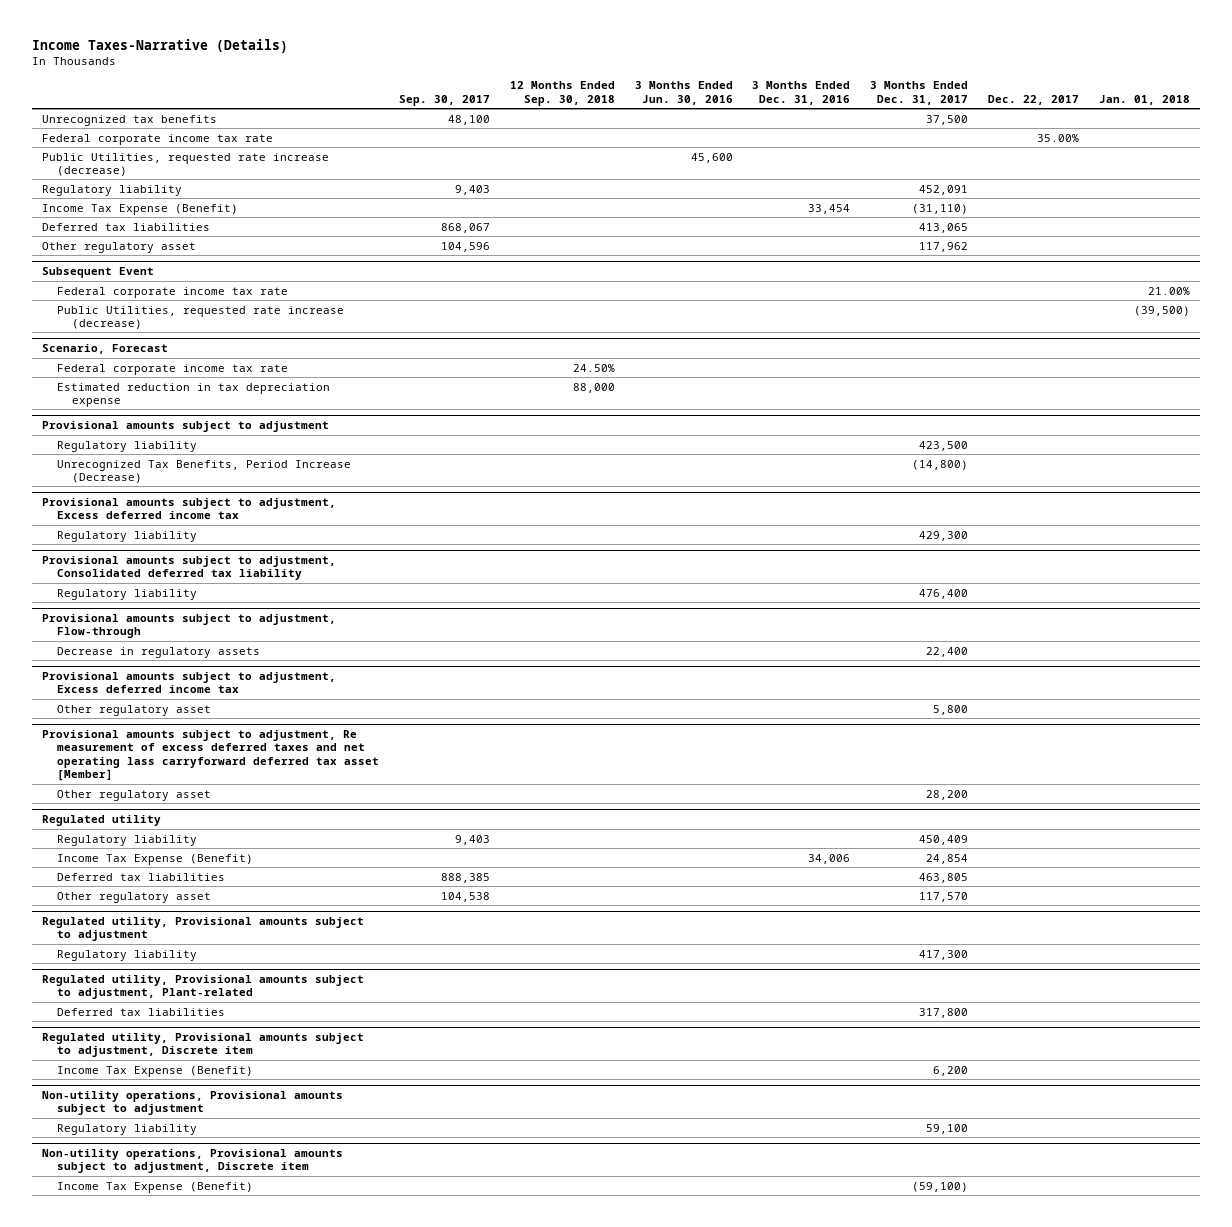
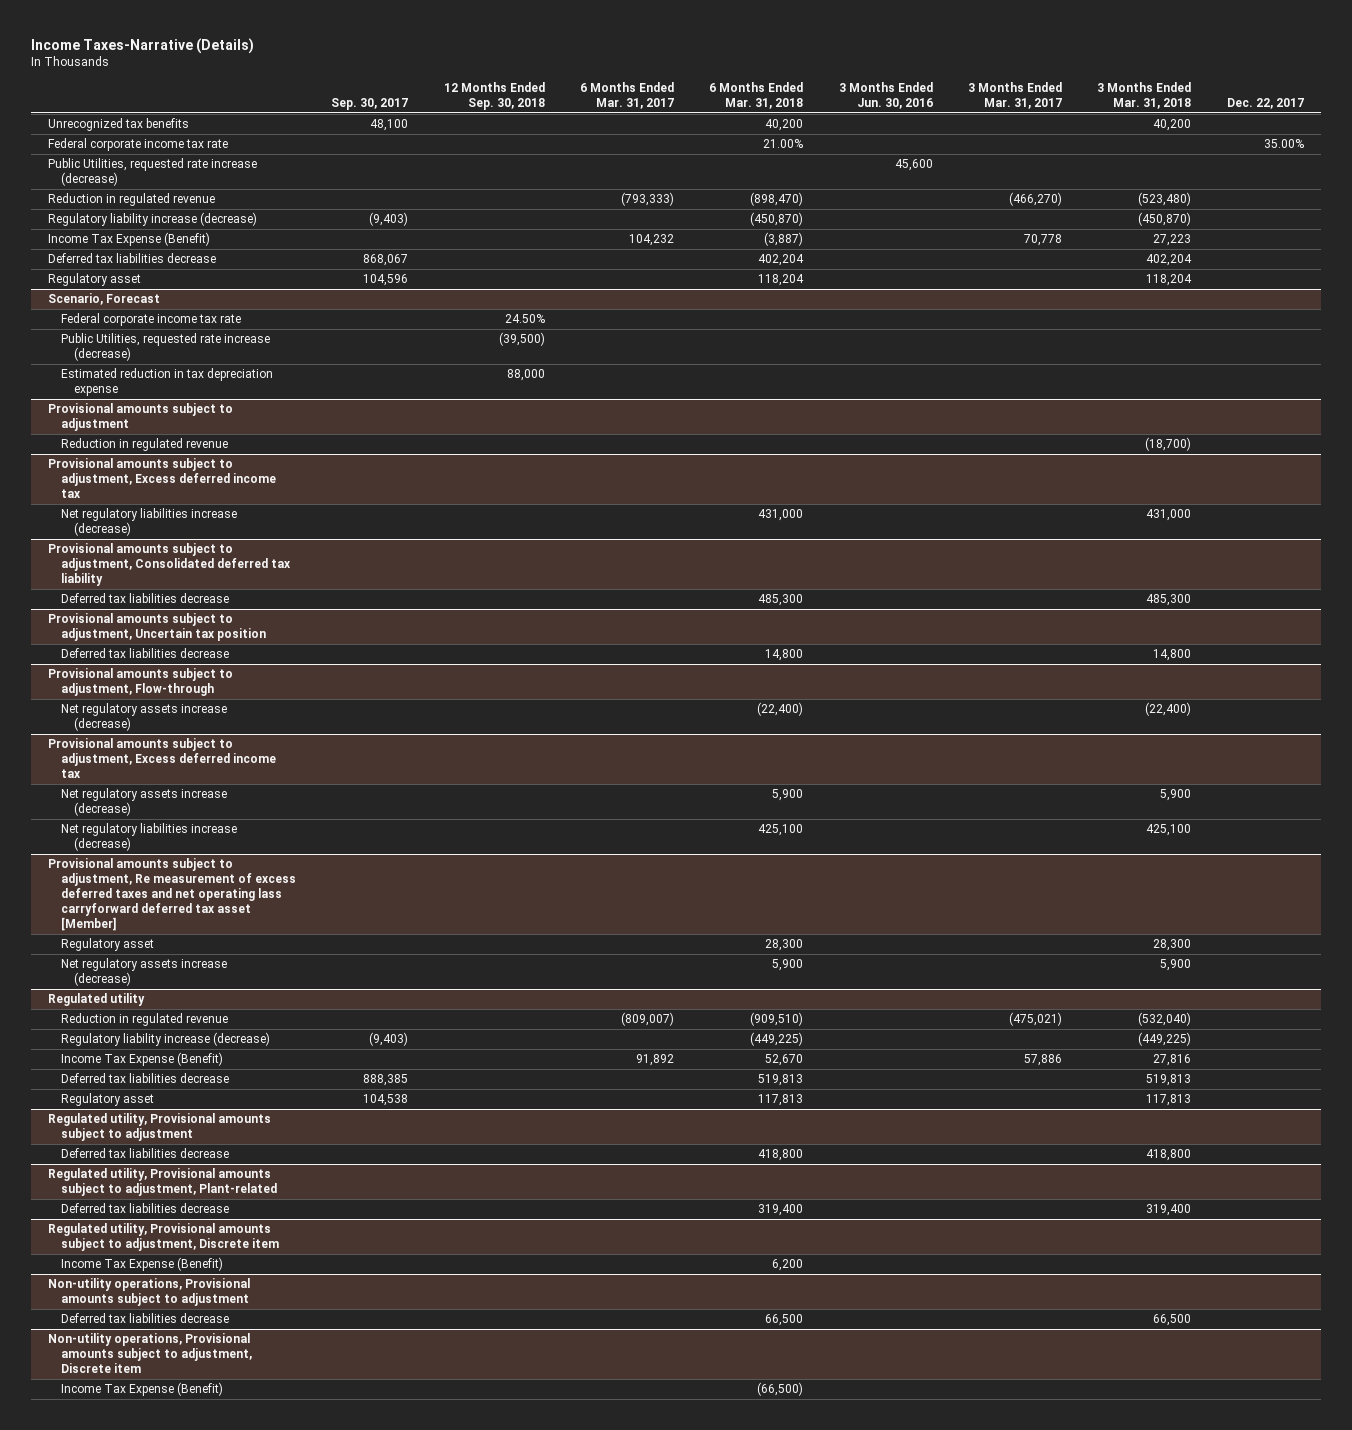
- | Sep. 30, 2017 | 12 Months Ended Sep. 30, 2018 | 3 Months Ended Jun. 30, 2016 | 3 Months Ended Dec. 31, 2016 | 3 Months Ended Dec. 31, 2017 | Dec. 22, 2017 | Jan. 01, 2018
+ | Sep. 30, 2017 | 12 Months Ended Sep. 30, 2018 | 6 Months Ended Mar. 31, 2017 | 6 Months Ended Mar. 31, 2018 | 3 Months Ended Jun. 30, 2016 | 3 Months Ended Mar. 31, 2017 | 3 Months Ended Mar. 31, 2018 | Dec. 22, 2017
- Regulatory liability | 9,403 | | | | 452,091 | |
+ Reduction in regulated revenue | | | (793,333) | (898,470) | | (466,270) | (523,480) |
+ Regulatory liability increase (decrease) | (9,403) | | | (450,870) | | | (450,870) |
- Deferred tax liabilities | 868,067 | | | | 413,065 | |
- Other regulatory asset | 104,596 | | | | 117,962 | |
- Subsequent Event
- Federal corporate income tax rate | | | | | | | 21.00%
- Public Utilities, requested rate increase (decrease) | | | | | | | (39,500)
+ Deferred tax liabilities decrease | 868,067 | | | 402,204 | | | 402,204 |
+ Regulatory asset | 104,596 | | | 118,204 | | | 118,204 |
@ Scenario, Forecast
+ Public Utilities, requested rate increase (decrease) | | (39,500) | | | | | |
@ Provisional amounts subject to adjustment
- Regulatory liability | | | | | 423,500 | |
- Unrecognized Tax Benefits, Period Increase (Decrease) | | | | | (14,800) | |
+ Reduction in regulated revenue | | | | | | | (18,700) |
@ Provisional amounts subject to adjustment, Excess deferred income tax
- Regulatory liability | | | | | 429,300 | |
+ Net regulatory liabilities increase (decrease) | | | | 431,000 | | | 431,000 |
@ Provisional amounts subject to adjustment, Consolidated deferred tax liability
- Regulatory liability | | | | | 476,400 | |
+ Deferred tax liabilities decrease | | | | 485,300 | | | 485,300 |
+ Provisional amounts subject to adjustment, Uncertain tax position
+ Deferred tax liabilities decrease | | | | 14,800 | | | 14,800 |
@ Provisional amounts subject to adjustment, Flow-through
- Decrease in regulatory assets | | | | | 22,400 | |
+ Net regulatory assets increase (decrease) | | | | (22,400) | | | (22,400) |
@ Provisional amounts subject to adjustment, Excess deferred income tax
- Other regulatory asset | | | | | 5,800 | |
+ Net regulatory assets increase (decrease) | | | | 5,900 | | | 5,900 |
+ Net regulatory liabilities increase (decrease) | | | | 425,100 | | | 425,100 |
@ Provisional amounts subject to adjustment, Re measurement of excess deferred taxes and net operating lass carryforward deferred tax asset [Member]
- Other regulatory asset | | | | | 28,200 | |
+ Regulatory asset | | | | 28,300 | | | 28,300 |
+ Net regulatory assets increase (decrease) | | | | 5,900 | | | 5,900 |
@ Regulated utility
- Regulatory liability | 9,403 | | | | 450,409 | |
+ Reduction in regulated revenue | | | (809,007) | (909,510) | | (475,021) | (532,040) |
+ Regulatory liability increase (decrease) | (9,403) | | | (449,225) | | | (449,225) |
- Deferred tax liabilities | 888,385 | | | | 463,805 | |
- Other regulatory asset | 104,538 | | | | 117,570 | |
+ Deferred tax liabilities decrease | 888,385 | | | 519,813 | | | 519,813 |
+ Regulatory asset | 104,538 | | | 117,813 | | | 117,813 |
@ Regulated utility, Provisional amounts subject to adjustment
- Regulatory liability | | | | | 417,300 | |
+ Deferred tax liabilities decrease | | | | 418,800 | | | 418,800 |
@ Regulated utility, Provisional amounts subject to adjustment, Plant-related
- Deferred tax liabilities | | | | | 317,800 | |
+ Deferred tax liabilities decrease | | | | 319,400 | | | 319,400 |
@ Non-utility operations, Provisional amounts subject to adjustment
- Regulatory liability | | | | | 59,100 | |
+ Deferred tax liabilities decrease | | | | 66,500 | | | 66,500 |

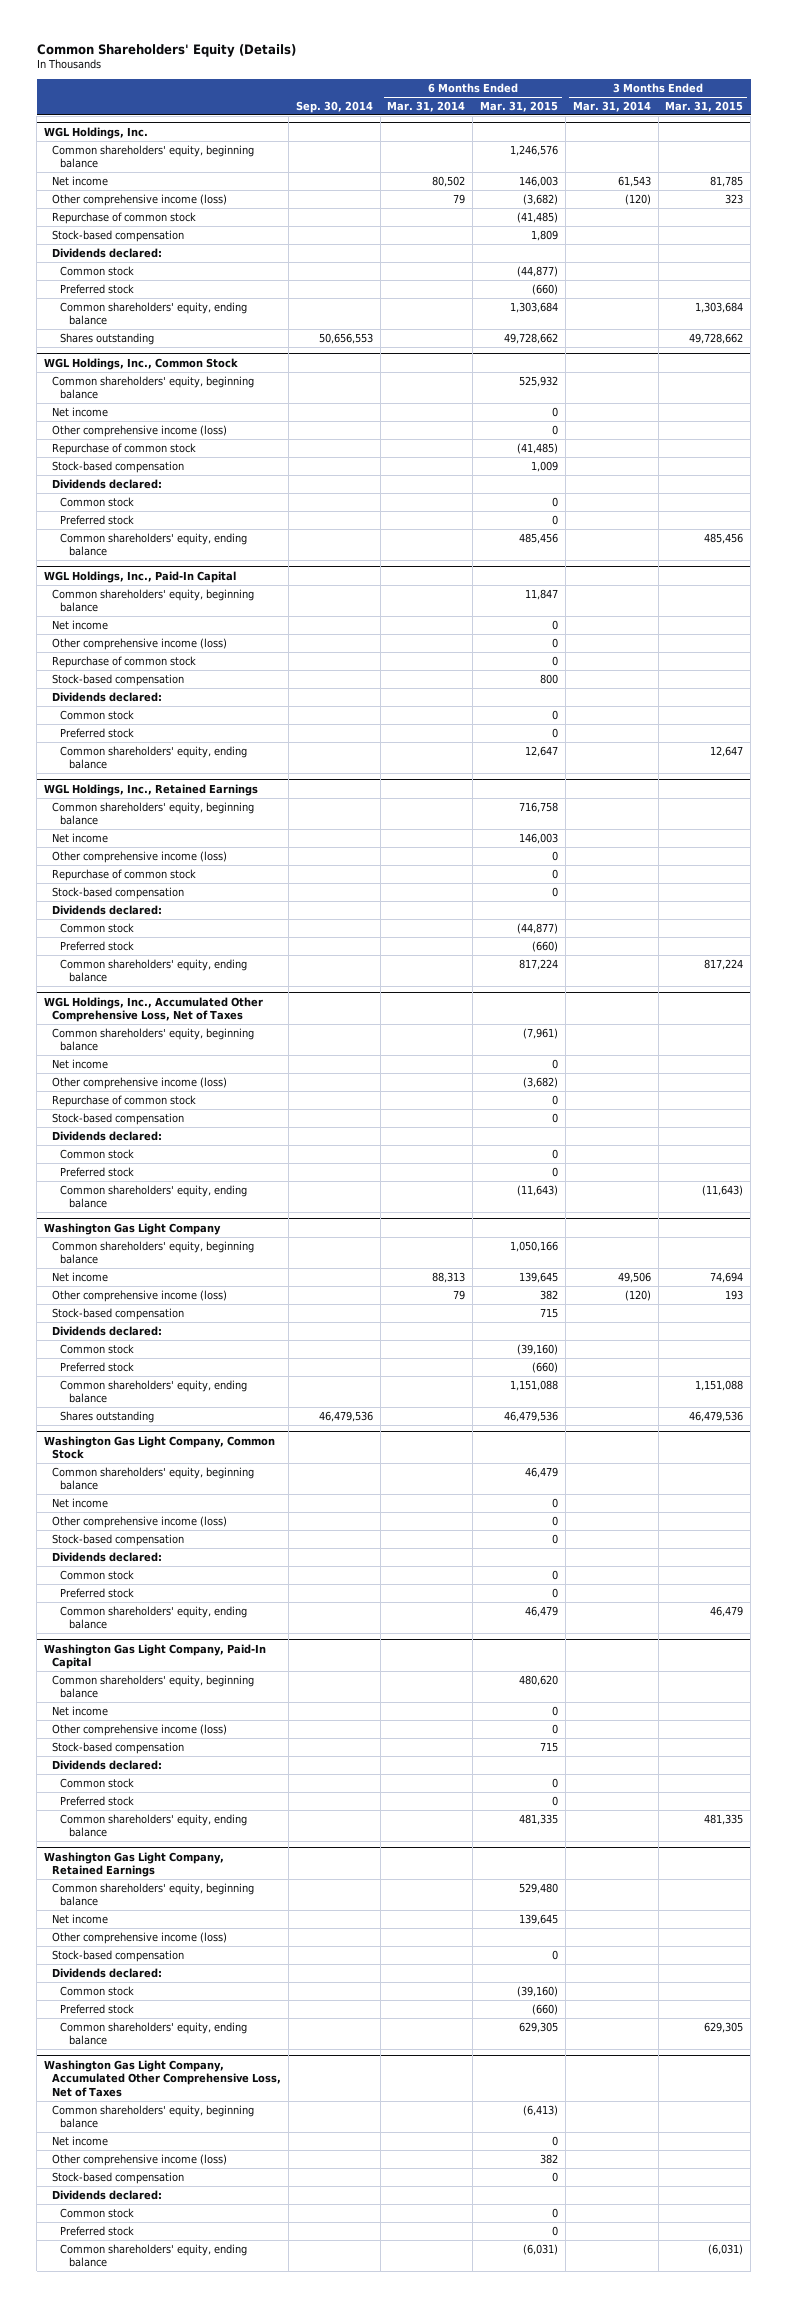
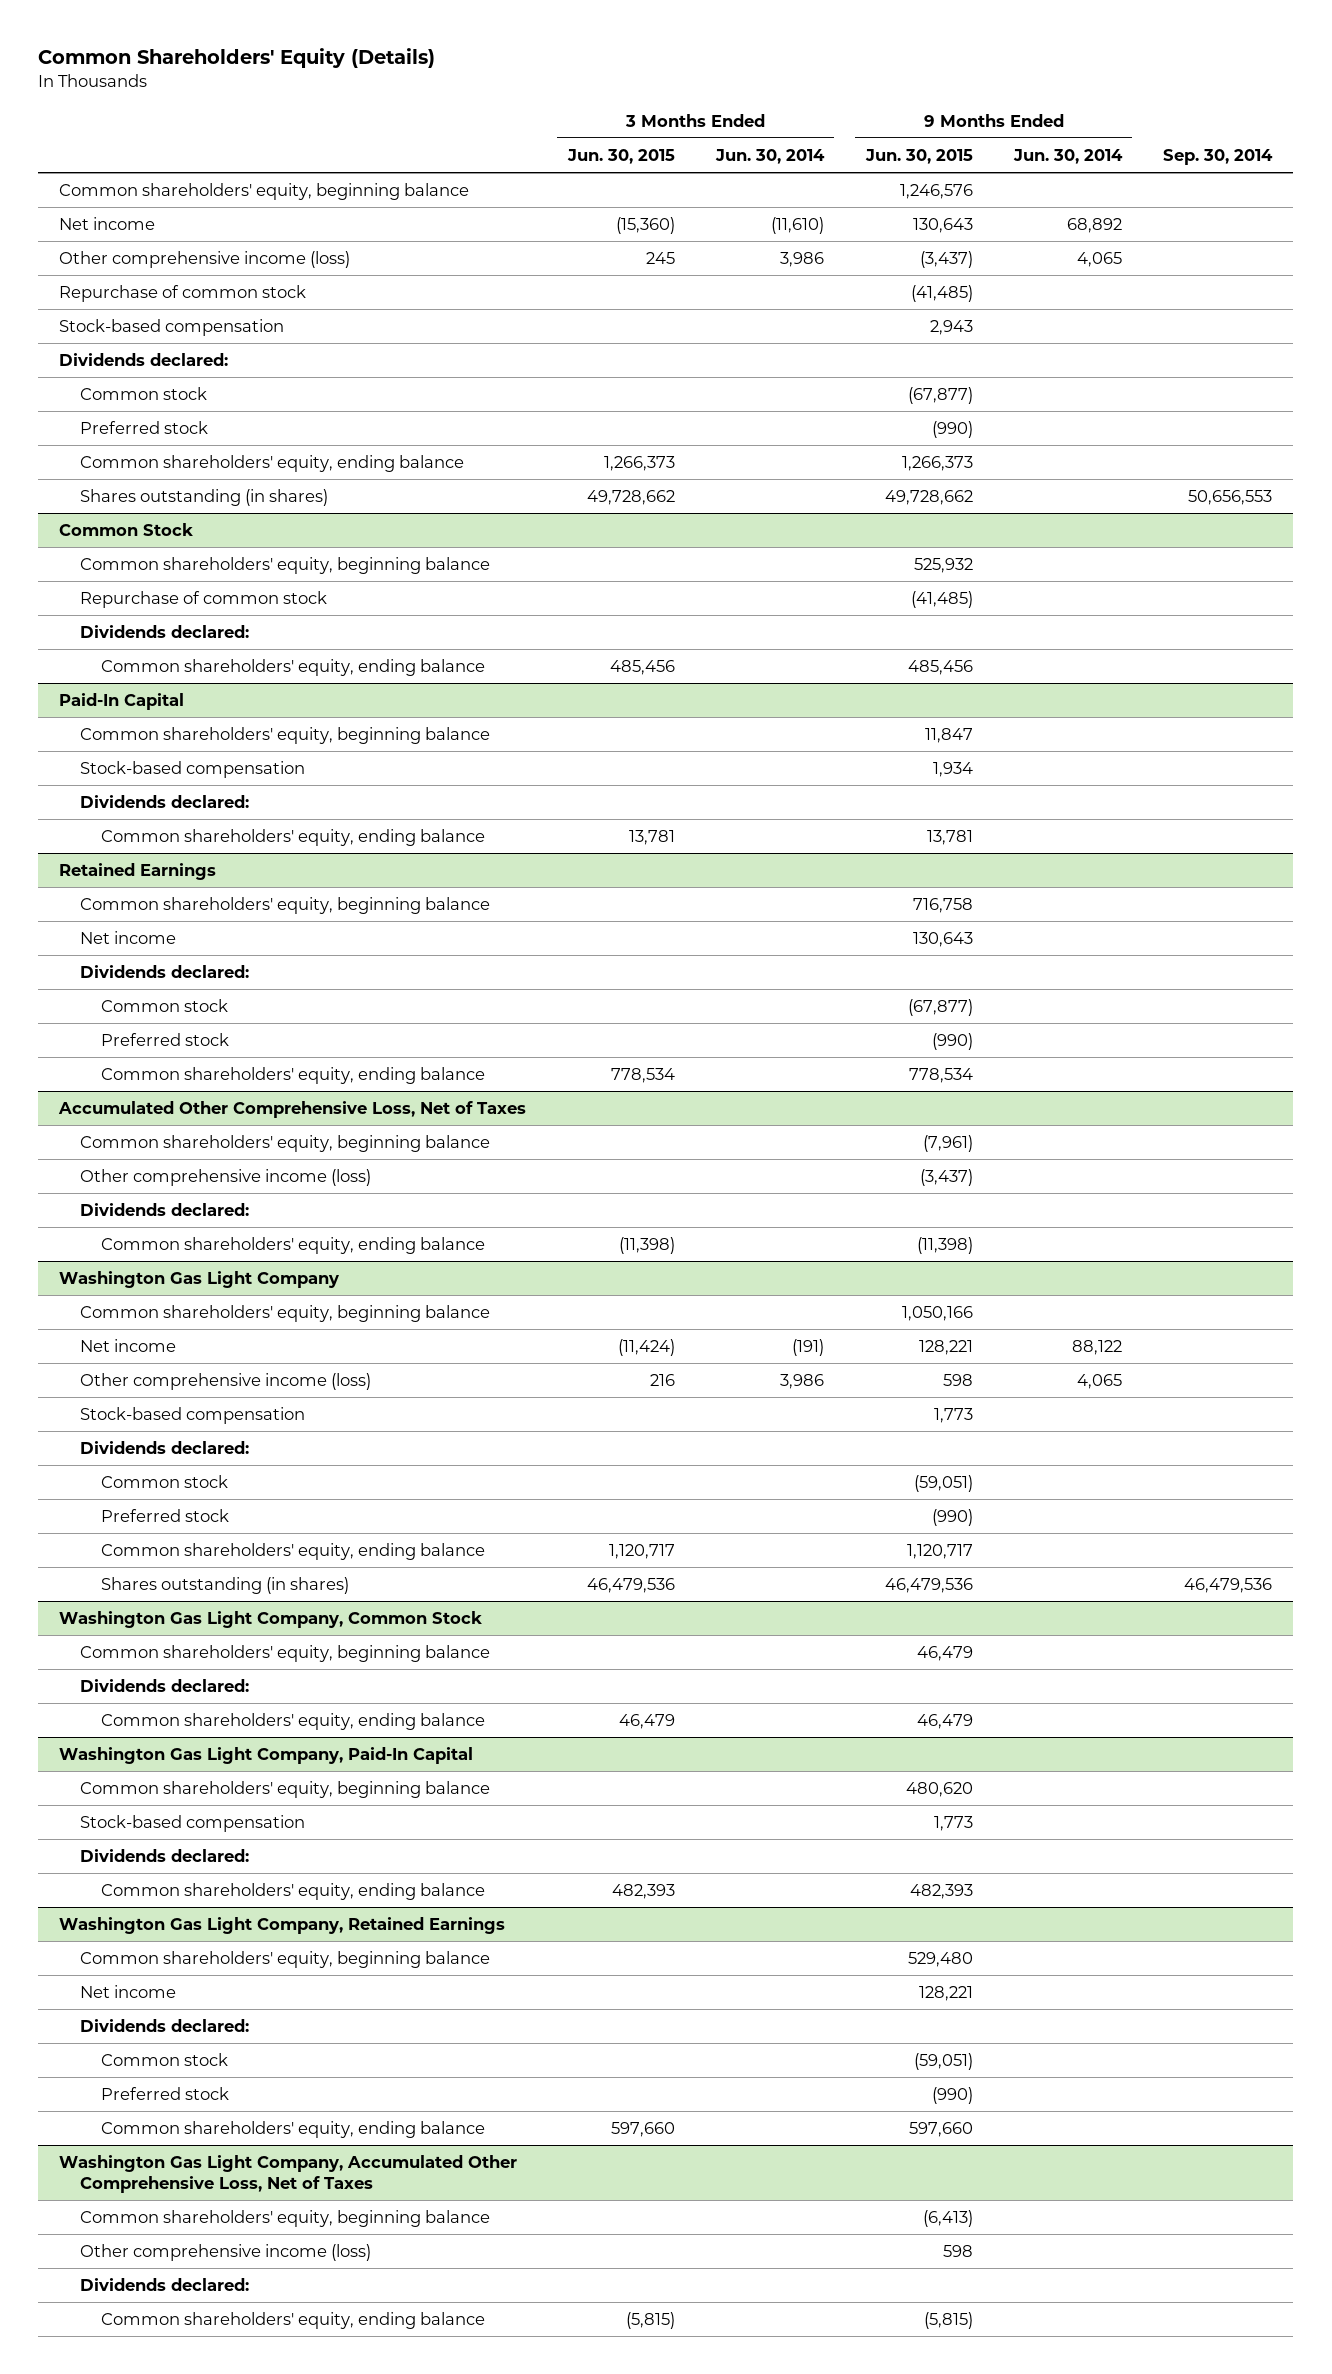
- | Sep. 30, 2014 | 6 Months Ended Mar. 31, 2014 | 6 Months Ended Mar. 31, 2015 | 3 Months Ended Mar. 31, 2014 | 3 Months Ended Mar. 31, 2015
+ | 3 Months Ended Jun. 30, 2015 | 3 Months Ended Jun. 30, 2014 | 9 Months Ended Jun. 30, 2015 | 9 Months Ended Jun. 30, 2014 | Sep. 30, 2014
- WGL Holdings, Inc.
- Common shareholders' equity, beginning balance | | | 1,246,576 | |
- Net income | | 80,502 | 146,003 | 61,543 | 81,785
- Other comprehensive income (loss) | | 79 | (3,682) | (120) | 323
- Repurchase of common stock | | | (41,485) | |
- Stock-based compensation | | | 1,809 | |
- Dividends declared:
- Common stock | | | (44,877) | |
- Preferred stock | | | (660) | |
- Common shareholders' equity, ending balance | | | 1,303,684 | | 1,303,684
- Shares outstanding | 50,656,553 | | 49,728,662 | | 49,728,662
- WGL Holdings, Inc., Common Stock
+ Common shareholders' equity, beginning balance | | | 1,246,576 | |
+ Net income | (15,360) | (11,610) | 130,643 | 68,892 |
+ Other comprehensive income (loss) | 245 | 3,986 | (3,437) | 4,065 |
+ Repurchase of common stock | | | (41,485) | |
+ Stock-based compensation | | | 2,943 | |
+ Dividends declared:
+ Common stock | | | (67,877) | |
+ Preferred stock | | | (990) | |
+ Common shareholders' equity, ending balance | 1,266,373 | | 1,266,373 | |
+ Shares outstanding (in shares) | 49,728,662 | | 49,728,662 | | 50,656,553
+ Common Stock
- Net income | | | 0 | |
- Other comprehensive income (loss) | | | 0 | |
- Stock-based compensation | | | 1,009 | |
- Common stock | | | 0 | |
- Preferred stock | | | 0 | |
- WGL Holdings, Inc., Paid-In Capital
+ Paid-In Capital
- Net income | | | 0 | |
- Other comprehensive income (loss) | | | 0 | |
- Repurchase of common stock | | | 0 | |
- Common stock | | | 0 | |
- Preferred stock | | | 0 | |
- WGL Holdings, Inc., Retained Earnings
+ Retained Earnings
- Other comprehensive income (loss) | | | 0 | |
- Repurchase of common stock | | | 0 | |
- Stock-based compensation | | | 0 | |
- WGL Holdings, Inc., Accumulated Other Comprehensive Loss, Net of Taxes
+ Accumulated Other Comprehensive Loss, Net of Taxes
- Net income | | | 0 | |
- Repurchase of common stock | | | 0 | |
- Stock-based compensation | | | 0 | |
- Common stock | | | 0 | |
- Preferred stock | | | 0 | |
@ Washington Gas Light Company
- Shares outstanding | 46,479,536 | | 46,479,536 | | 46,479,536
+ Shares outstanding (in shares) | 46,479,536 | | 46,479,536 | | 46,479,536
@ Washington Gas Light Company, Common Stock
- Net income | | | 0 | |
- Other comprehensive income (loss) | | | 0 | |
- Stock-based compensation | | | 0 | |
- Common stock | | | 0 | |
- Preferred stock | | | 0 | |
@ Washington Gas Light Company, Paid-In Capital
- Net income | | | 0 | |
- Other comprehensive income (loss) | | | 0 | |
- Common stock | | | 0 | |
- Preferred stock | | | 0 | |
@ Washington Gas Light Company, Retained Earnings
- Other comprehensive income (loss)
- Stock-based compensation | | | 0 | |
@ Washington Gas Light Company, Accumulated Other Comprehensive Loss, Net of Taxes
- Net income | | | 0 | |
- Stock-based compensation | | | 0 | |
- Common stock | | | 0 | |
- Preferred stock | | | 0 | |

